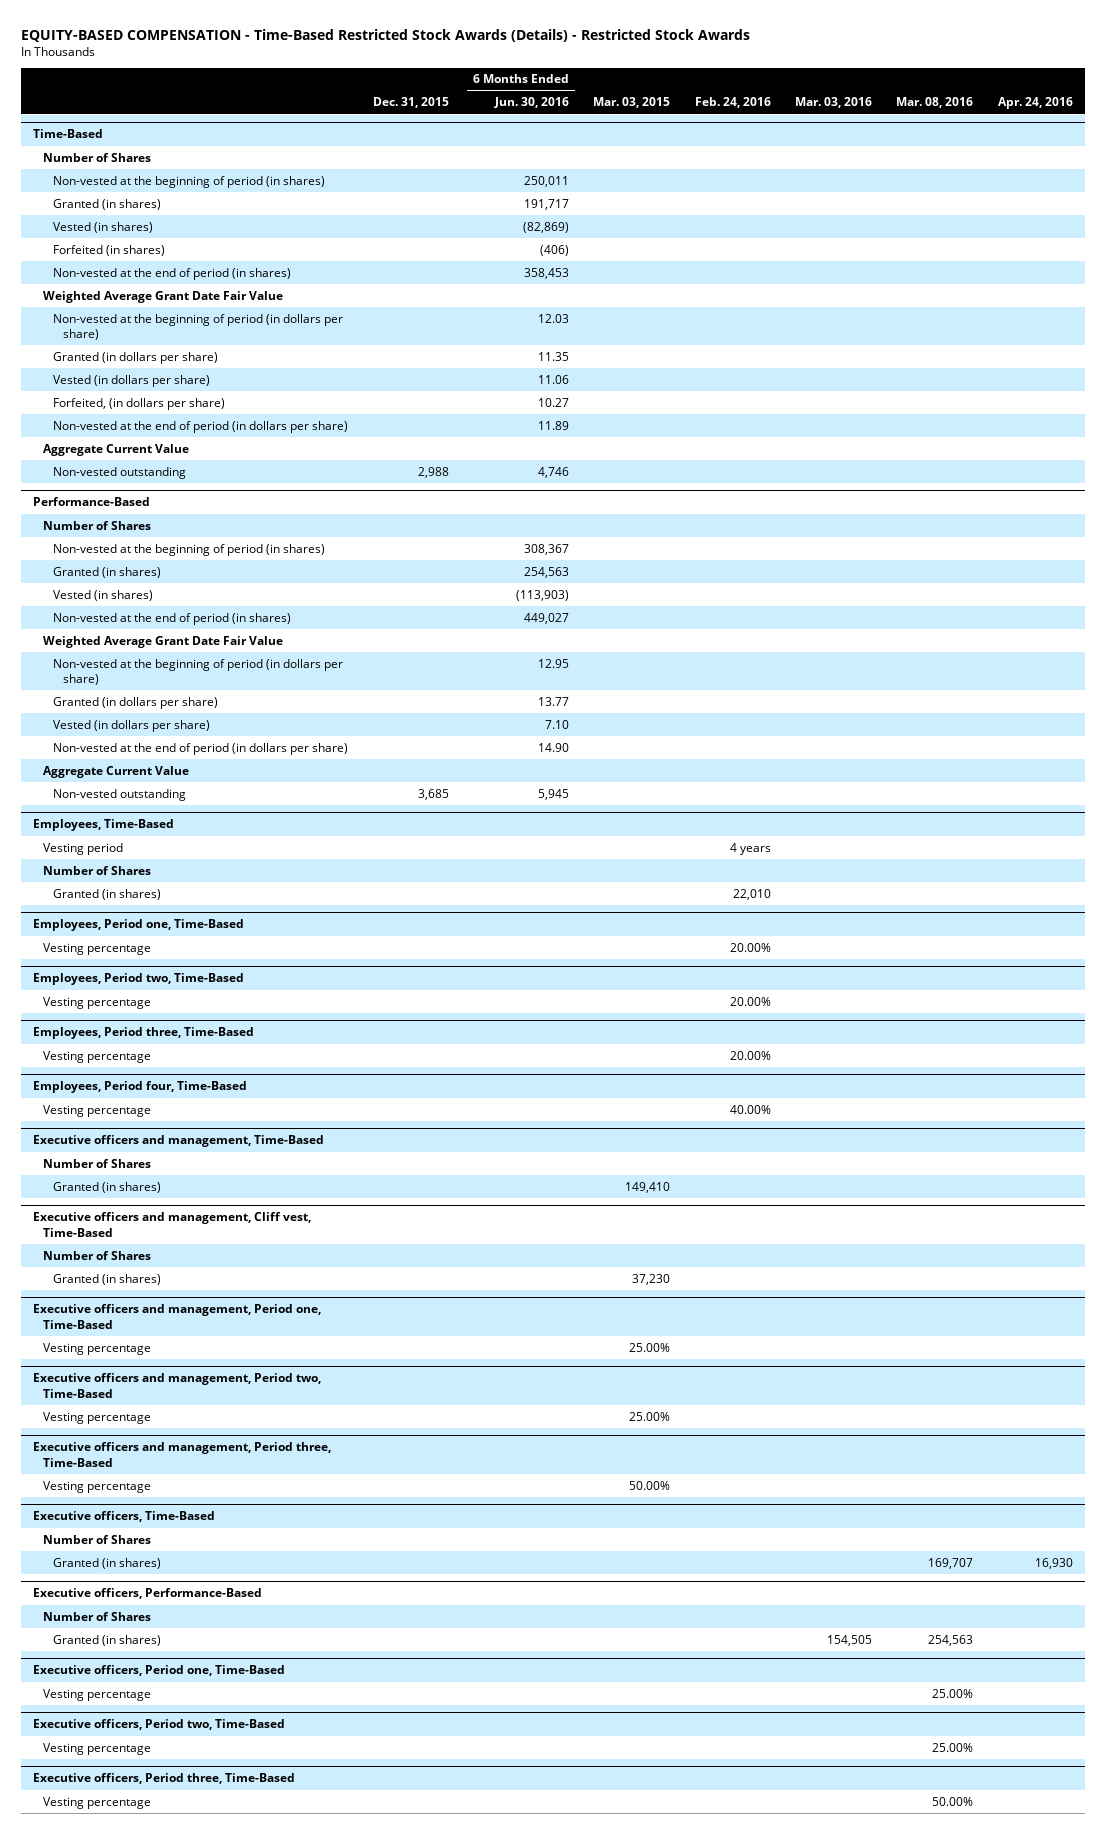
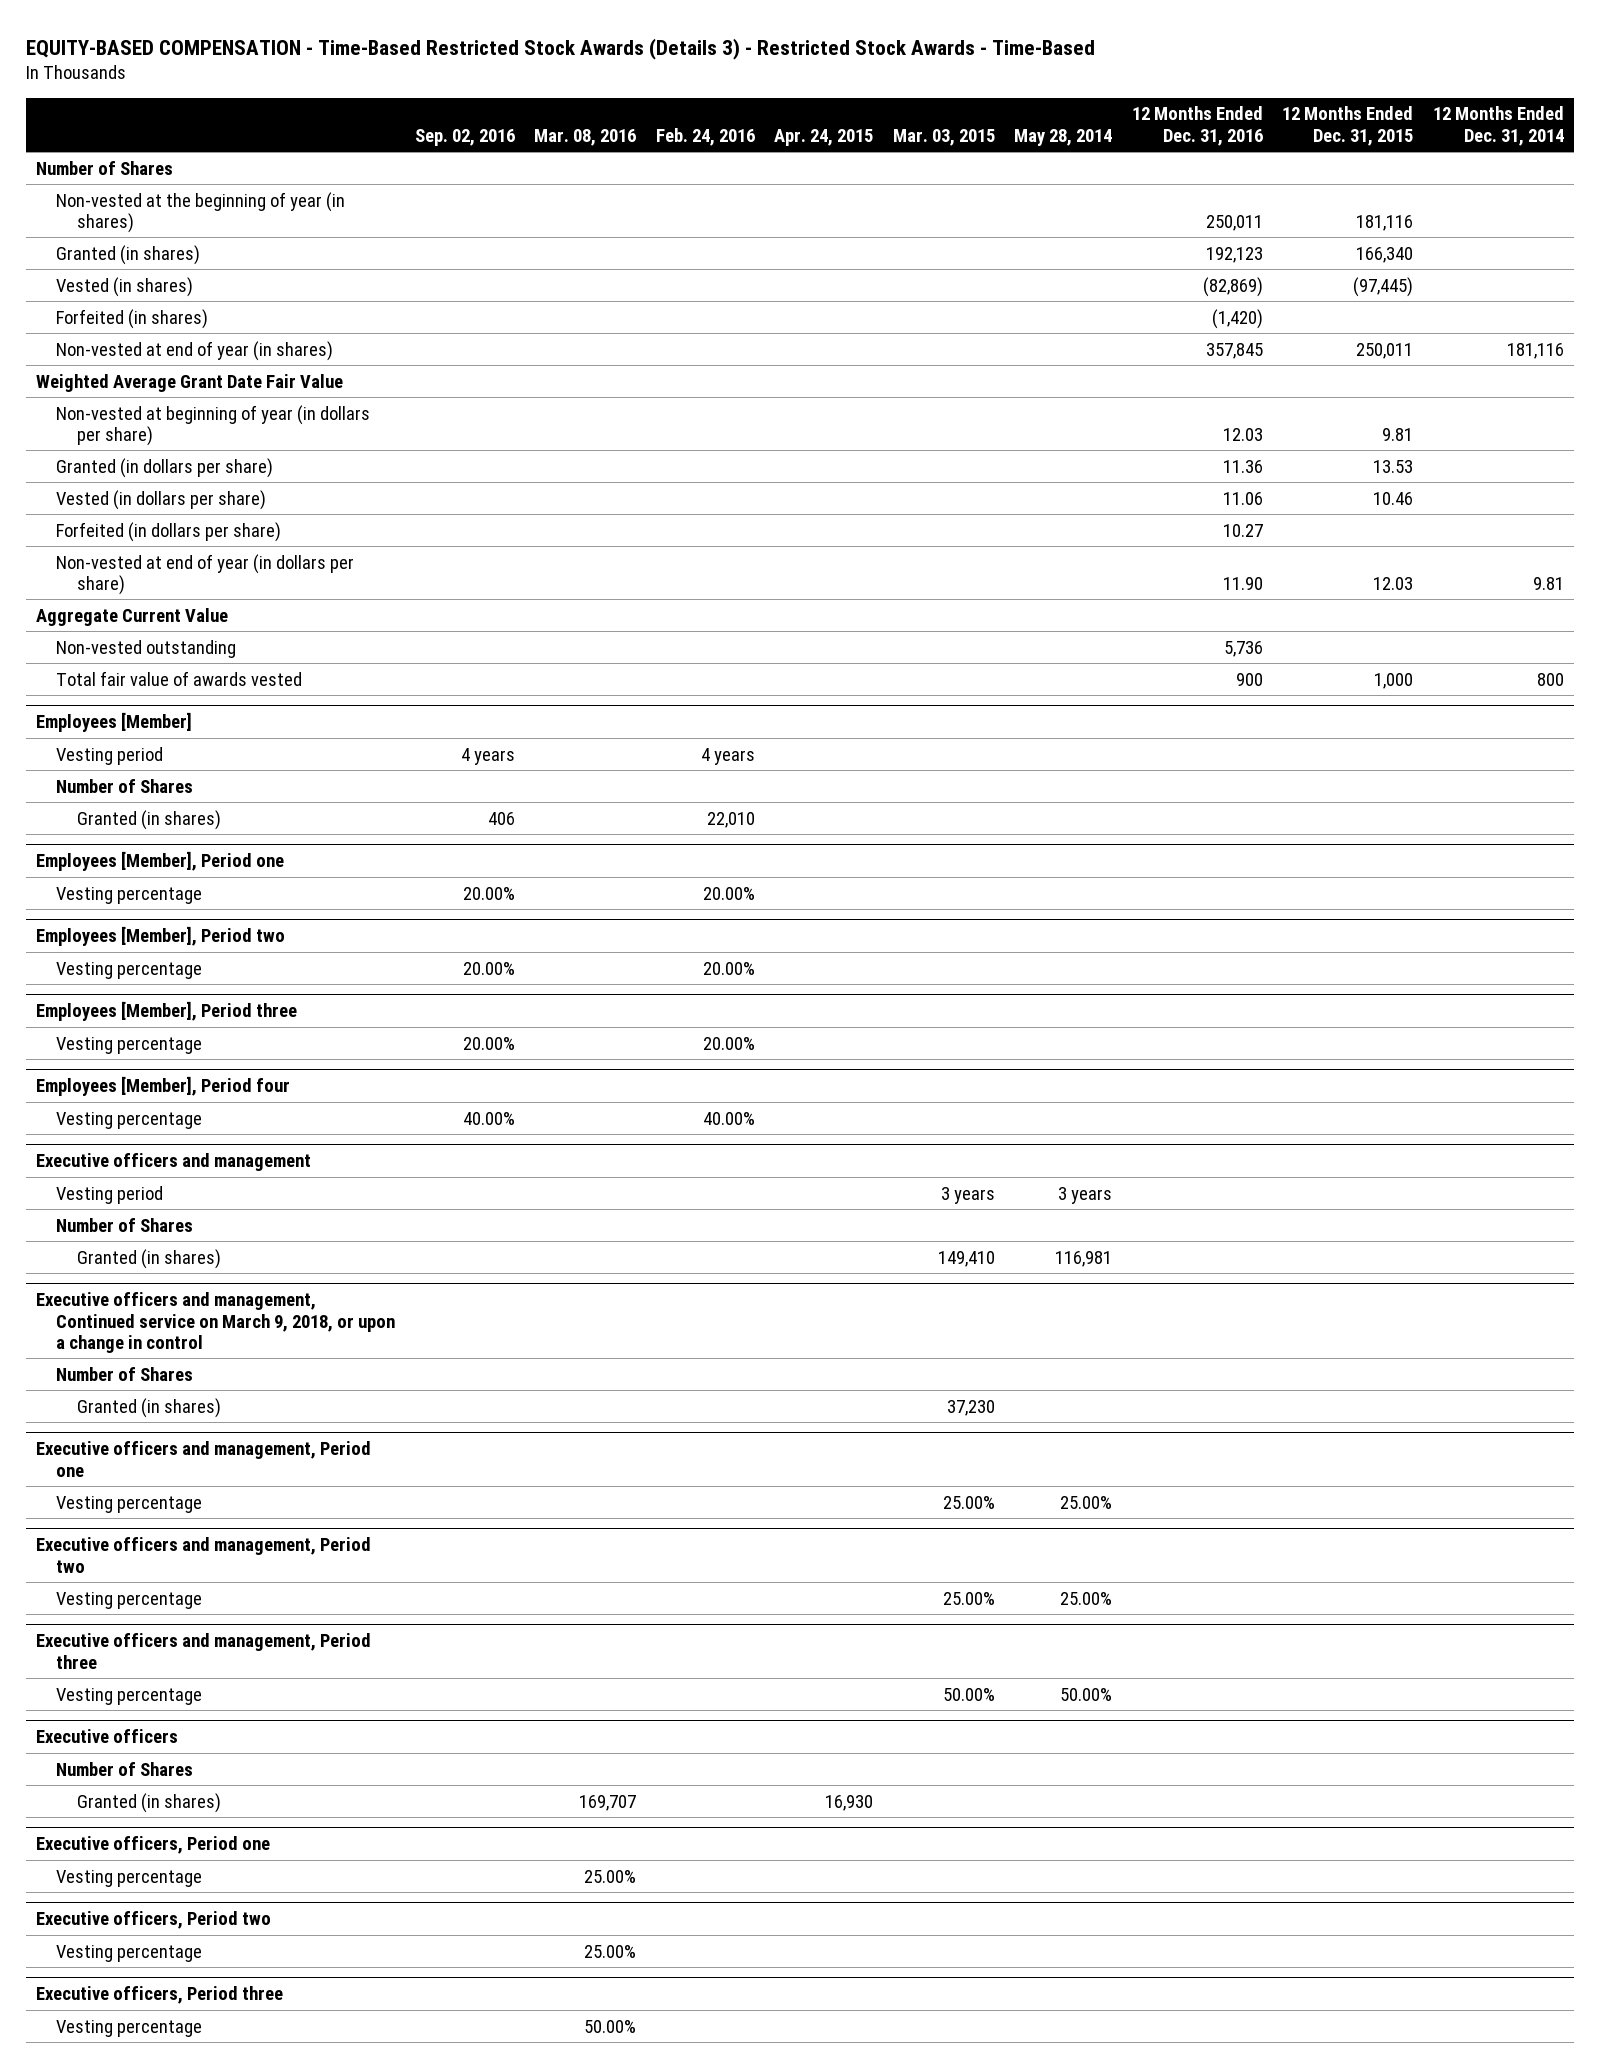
- EQUITY-BASED COMPENSATION - Time-Based Restricted Stock Awards (Details) - Restricted Stock Awards
+ EQUITY-BASED COMPENSATION - Time-Based Restricted Stock Awards (Details 3) - Restricted Stock Awards - Time-Based
- | Dec. 31, 2015 | 6 Months Ended Jun. 30, 2016 | Mar. 03, 2015 | Feb. 24, 2016 | Mar. 03, 2016 | Mar. 08, 2016 | Apr. 24, 2016
+ | Sep. 02, 2016 | Mar. 08, 2016 | Feb. 24, 2016 | Apr. 24, 2015 | Mar. 03, 2015 | May 28, 2014 | 12 Months Ended Dec. 31, 2016 | 12 Months Ended Dec. 31, 2015 | 12 Months Ended Dec. 31, 2014
- Time-Based
- Number of Shares
- Non-vested at the beginning of period (in shares) | | 250,011 | | | | |
- Granted (in shares) | | 191,717 | | | | |
- Vested (in shares) | | (82,869) | | | | |
- Forfeited (in shares) | | (406) | | | | |
- Non-vested at the end of period (in shares) | | 358,453 | | | | |
- Weighted Average Grant Date Fair Value
- Non-vested at the beginning of period (in dollars per share) | | 12.03 | | | | |
- Granted (in dollars per share) | | 11.35 | | | | |
- Vested (in dollars per share) | | 11.06 | | | | |
- Forfeited, (in dollars per share) | | 10.27 | | | | |
- Non-vested at the end of period (in dollars per share) | | 11.89 | | | | |
- Aggregate Current Value
- Non-vested outstanding | 2,988 | 4,746 | | | | |
- Performance-Based
- Number of Shares
- Non-vested at the beginning of period (in shares) | | 308,367 | | | | |
- Granted (in shares) | | 254,563 | | | | |
- Vested (in shares) | | (113,903) | | | | |
- Non-vested at the end of period (in shares) | | 449,027 | | | | |
- Weighted Average Grant Date Fair Value
- Non-vested at the beginning of period (in dollars per share) | | 12.95 | | | | |
- Granted (in dollars per share) | | 13.77 | | | | |
- Vested (in dollars per share) | | 7.10 | | | | |
- Non-vested at the end of period (in dollars per share) | | 14.90 | | | | |
- Aggregate Current Value
- Non-vested outstanding | 3,685 | 5,945 | | | | |
- Employees, Time-Based
+ Number of Shares
+ Non-vested at the beginning of year (in shares) | | | | | | | 250,011 | 181,116 |
+ Granted (in shares) | | | | | | | 192,123 | 166,340 |
+ Vested (in shares) | | | | | | | (82,869) | (97,445) |
+ Forfeited (in shares) | | | | | | | (1,420) | |
+ Non-vested at end of year (in shares) | | | | | | | 357,845 | 250,011 | 181,116
+ Weighted Average Grant Date Fair Value
+ Non-vested at beginning of year (in dollars per share) | | | | | | | 12.03 | 9.81 |
+ Granted (in dollars per share) | | | | | | | 11.36 | 13.53 |
+ Vested (in dollars per share) | | | | | | | 11.06 | 10.46 |
+ Forfeited (in dollars per share) | | | | | | | 10.27 | |
+ Non-vested at end of year (in dollars per share) | | | | | | | 11.90 | 12.03 | 9.81
+ Aggregate Current Value
+ Non-vested outstanding | | | | | | | 5,736 | |
+ Total fair value of awards vested | | | | | | | 900 | 1,000 | 800
+ Employees [Member]
- Employees, Period one, Time-Based
+ Employees [Member], Period one
- Employees, Period two, Time-Based
+ Employees [Member], Period two
- Employees, Period three, Time-Based
+ Employees [Member], Period three
- Employees, Period four, Time-Based
+ Employees [Member], Period four
- Executive officers and management, Time-Based
+ Executive officers and management
+ Vesting period | | | | | 3 years | 3 years | | |
- Executive officers and management, Cliff vest, Time-Based
+ Executive officers and management, Continued service on March 9, 2018, or upon a change in control
- Executive officers and management, Period one, Time-Based
+ Executive officers and management, Period one
- Executive officers and management, Period two, Time-Based
+ Executive officers and management, Period two
- Executive officers and management, Period three, Time-Based
+ Executive officers and management, Period three
- Executive officers, Time-Based
+ Executive officers
- Executive officers, Performance-Based
- Number of Shares
- Granted (in shares) | | | | | 154,505 | 254,563 |
- Executive officers, Period one, Time-Based
+ Executive officers, Period one
- Executive officers, Period two, Time-Based
+ Executive officers, Period two
- Executive officers, Period three, Time-Based
+ Executive officers, Period three

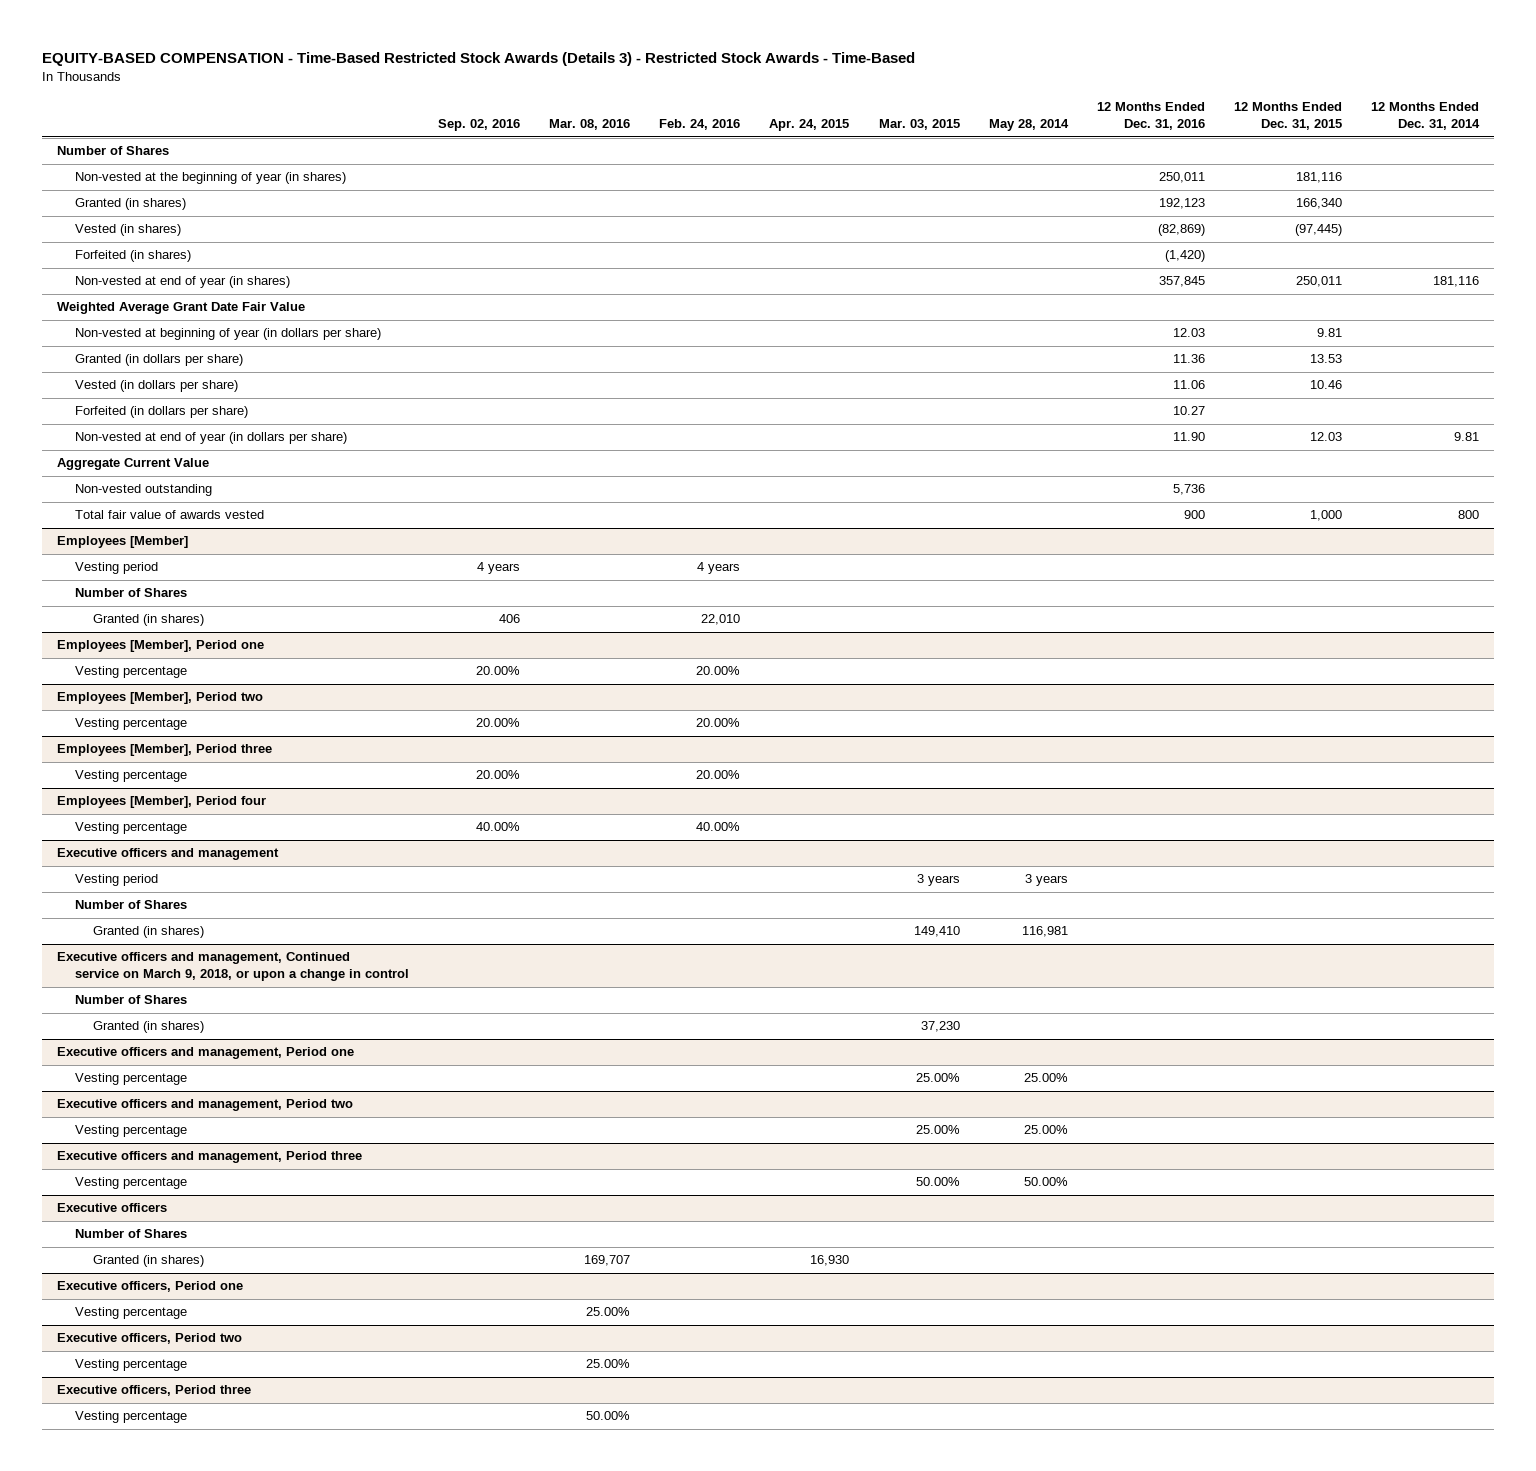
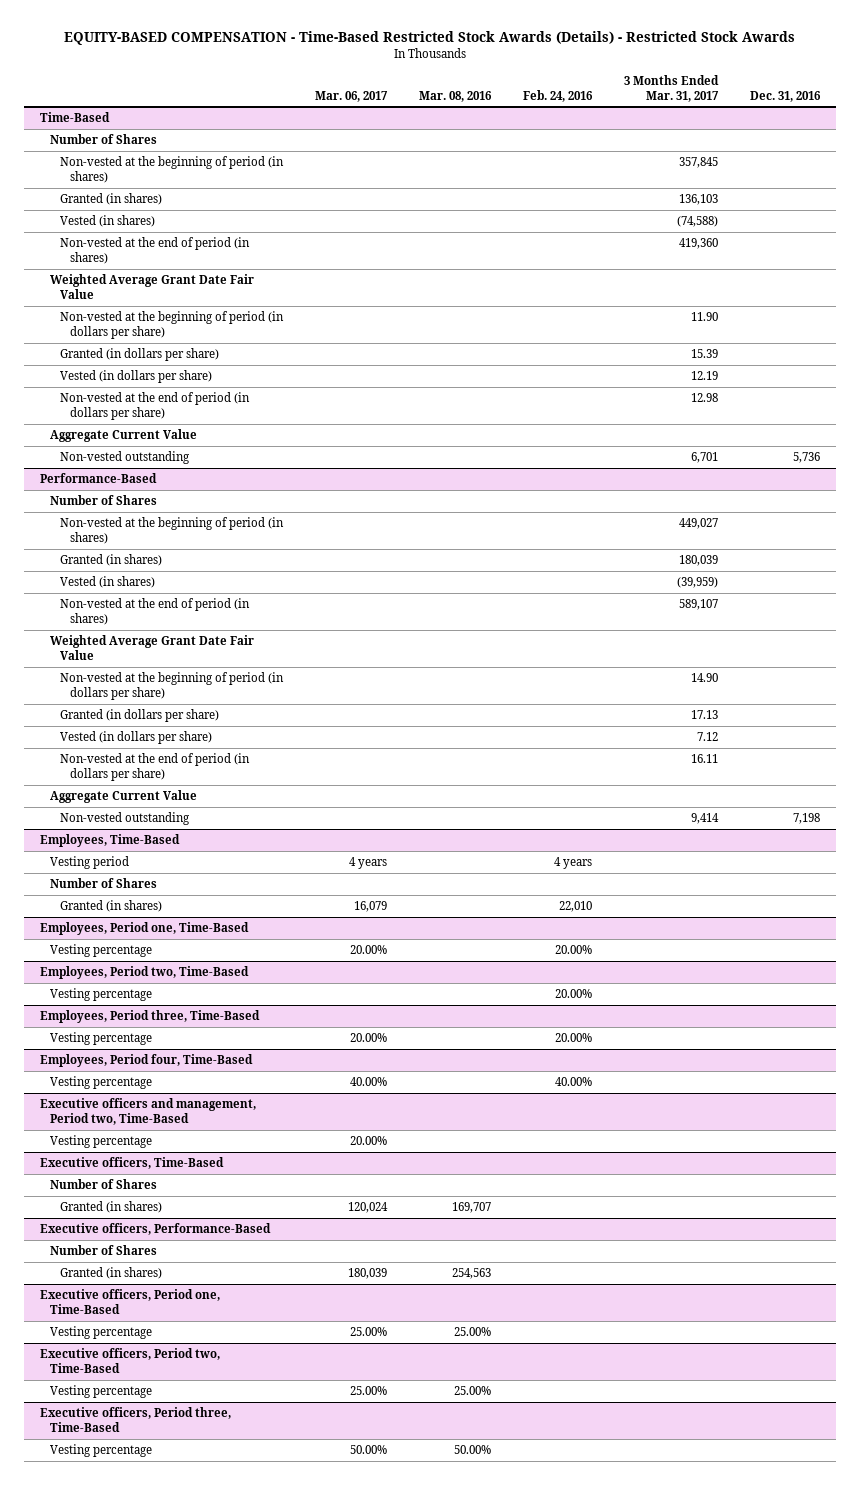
- EQUITY-BASED COMPENSATION - Time-Based Restricted Stock Awards (Details 3) - Restricted Stock Awards - Time-Based
+ EQUITY-BASED COMPENSATION - Time-Based Restricted Stock Awards (Details) - Restricted Stock Awards
- | Sep. 02, 2016 | Mar. 08, 2016 | Feb. 24, 2016 | Apr. 24, 2015 | Mar. 03, 2015 | May 28, 2014 | 12 Months Ended Dec. 31, 2016 | 12 Months Ended Dec. 31, 2015 | 12 Months Ended Dec. 31, 2014
+ | Mar. 06, 2017 | Mar. 08, 2016 | Feb. 24, 2016 | 3 Months Ended Mar. 31, 2017 | Dec. 31, 2016
- Number of Shares
- Non-vested at the beginning of year (in shares) | | | | | | | 250,011 | 181,116 |
- Granted (in shares) | | | | | | | 192,123 | 166,340 |
- Vested (in shares) | | | | | | | (82,869) | (97,445) |
- Forfeited (in shares) | | | | | | | (1,420) | |
- Non-vested at end of year (in shares) | | | | | | | 357,845 | 250,011 | 181,116
- Weighted Average Grant Date Fair Value
- Non-vested at beginning of year (in dollars per share) | | | | | | | 12.03 | 9.81 |
- Granted (in dollars per share) | | | | | | | 11.36 | 13.53 |
- Vested (in dollars per share) | | | | | | | 11.06 | 10.46 |
- Forfeited (in dollars per share) | | | | | | | 10.27 | |
- Non-vested at end of year (in dollars per share) | | | | | | | 11.90 | 12.03 | 9.81
- Aggregate Current Value
- Non-vested outstanding | | | | | | | 5,736 | |
- Total fair value of awards vested | | | | | | | 900 | 1,000 | 800
- Employees [Member]
+ Time-Based
+ Number of Shares
+ Non-vested at the beginning of period (in shares) | | | | 357,845 |
+ Granted (in shares) | | | | 136,103 |
+ Vested (in shares) | | | | (74,588) |
+ Non-vested at the end of period (in shares) | | | | 419,360 |
+ Weighted Average Grant Date Fair Value
+ Non-vested at the beginning of period (in dollars per share) | | | | 11.90 |
+ Granted (in dollars per share) | | | | 15.39 |
+ Vested (in dollars per share) | | | | 12.19 |
+ Non-vested at the end of period (in dollars per share) | | | | 12.98 |
+ Aggregate Current Value
+ Non-vested outstanding | | | | 6,701 | 5,736
+ Performance-Based
+ Number of Shares
+ Non-vested at the beginning of period (in shares) | | | | 449,027 |
+ Granted (in shares) | | | | 180,039 |
+ Vested (in shares) | | | | (39,959) |
+ Non-vested at the end of period (in shares) | | | | 589,107 |
+ Weighted Average Grant Date Fair Value
+ Non-vested at the beginning of period (in dollars per share) | | | | 14.90 |
+ Granted (in dollars per share) | | | | 17.13 |
+ Vested (in dollars per share) | | | | 7.12 |
+ Non-vested at the end of period (in dollars per share) | | | | 16.11 |
+ Aggregate Current Value
+ Non-vested outstanding | | | | 9,414 | 7,198
+ Employees, Time-Based
- Employees [Member], Period one
+ Employees, Period one, Time-Based
- Employees [Member], Period two
+ Employees, Period two, Time-Based
- Employees [Member], Period three
+ Employees, Period three, Time-Based
- Employees [Member], Period four
+ Employees, Period four, Time-Based
- Executive officers and management
- Vesting period | | | | | 3 years | 3 years | | |
- Number of Shares
- Granted (in shares) | | | | | 149,410 | 116,981 | | |
- Executive officers and management, Continued service on March 9, 2018, or upon a change in control
- Number of Shares
- Granted (in shares) | | | | | 37,230 | | | |
- Executive officers and management, Period one
- Vesting percentage | | | | | 25.00% | 25.00% | | |
- Executive officers and management, Period two
+ Executive officers and management, Period two, Time-Based
- Executive officers and management, Period three
- Vesting percentage | | | | | 50.00% | 50.00% | | |
- Executive officers
+ Executive officers, Time-Based
- Executive officers, Period one
+ Executive officers, Performance-Based
+ Number of Shares
+ Granted (in shares) | 180,039 | 254,563 | | |
+ Executive officers, Period one, Time-Based
- Executive officers, Period two
+ Executive officers, Period two, Time-Based
- Executive officers, Period three
+ Executive officers, Period three, Time-Based

